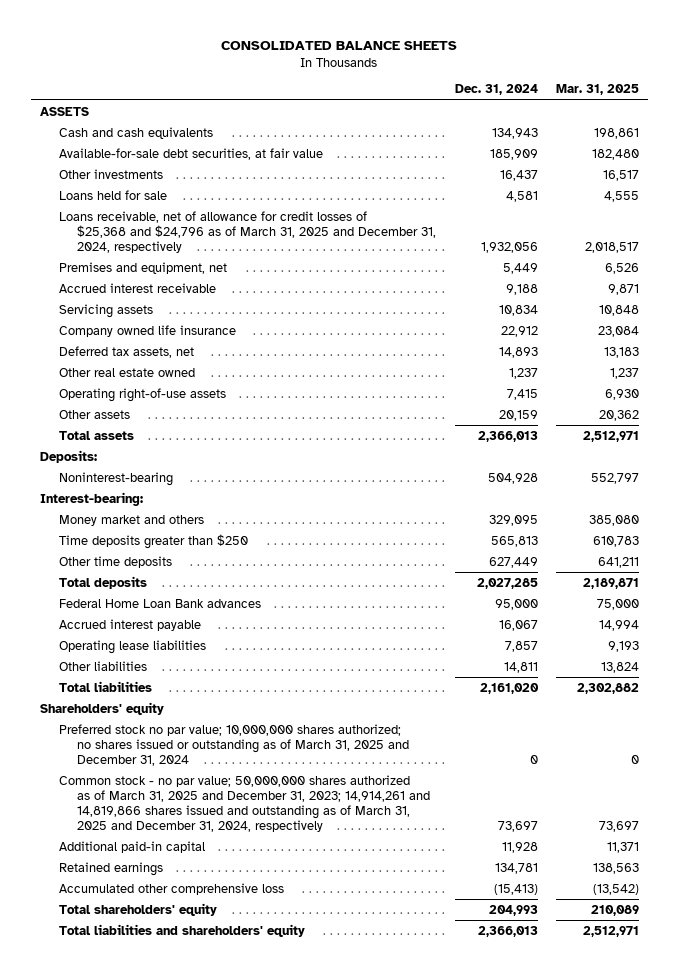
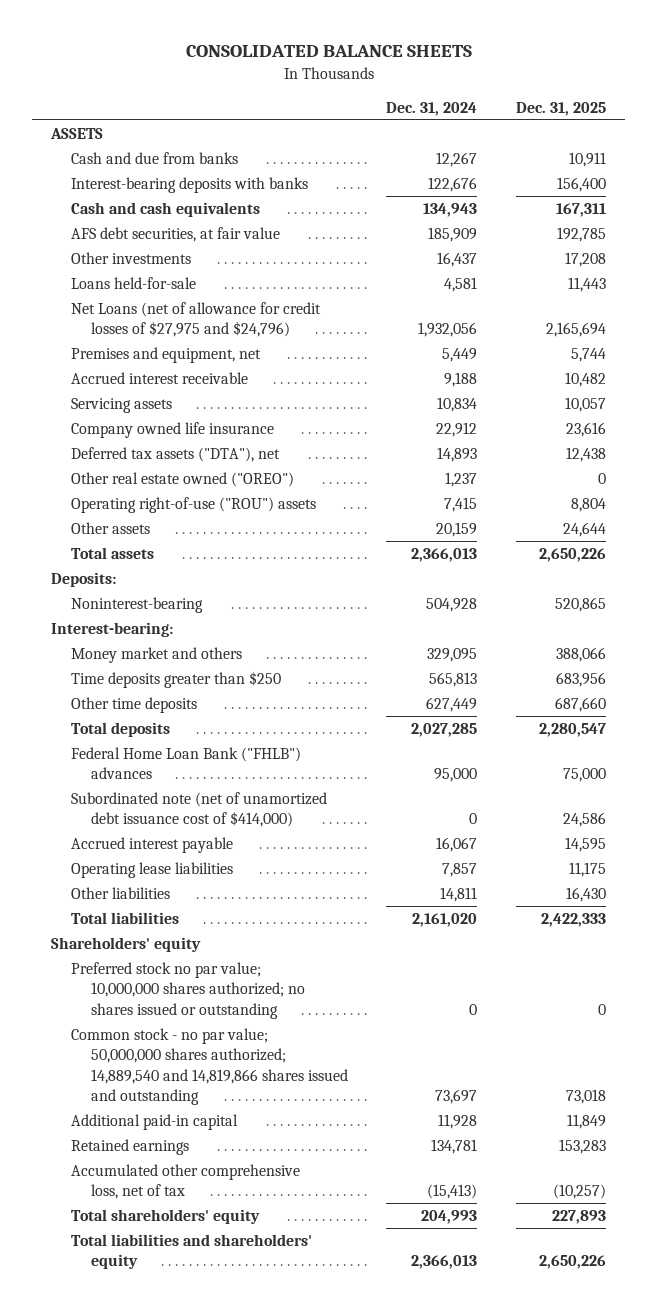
- | Dec. 31, 2024 | Mar. 31, 2025
+ | Dec. 31, 2024 | Dec. 31, 2025
+ Cash and due from banks | 12,267 | 10,911
+ Interest-bearing deposits with banks | 122,676 | 156,400
- Available-for-sale debt securities, at fair value | 185,909 | 182,480
+ AFS debt securities, at fair value | 185,909 | 192,785
- Loans held for sale | 4,581 | 4,555
- Loans receivable, net of allowance for credit losses of $25,368 and $24,796 as of March 31, 2025 and December 31, 2024, respectively | 1,932,056 | 2,018,517
+ Loans held-for-sale | 4,581 | 11,443
+ Net Loans (net of allowance for credit losses of $27,975 and $24,796) | 1,932,056 | 2,165,694
- Deferred tax assets, net | 14,893 | 13,183
- Other real estate owned | 1,237 | 1,237
- Operating right-of-use assets | 7,415 | 6,930
+ Deferred tax assets ("DTA"), net | 14,893 | 12,438
+ Other real estate owned ("OREO") | 1,237 | 0
+ Operating right-of-use ("ROU") assets | 7,415 | 8,804
- Federal Home Loan Bank advances | 95,000 | 75,000
+ Federal Home Loan Bank ("FHLB") advances | 95,000 | 75,000
+ Subordinated note (net of unamortized debt issuance cost of $414,000) | 0 | 24,586
- Preferred stock no par value; 10,000,000 shares authorized; no shares issued or outstanding as of March 31, 2025 and December 31, 2024 | 0 | 0
- Common stock - no par value; 50,000,000 shares authorized as of March 31, 2025 and December 31, 2023; 14,914,261 and 14,819,866 shares issued and outstanding as of March 31, 2025 and December 31, 2024, respectively | 73,697 | 73,697
+ Preferred stock no par value; 10,000,000 shares authorized; no shares issued or outstanding | 0 | 0
+ Common stock - no par value; 50,000,000 shares authorized; 14,889,540 and 14,819,866 shares issued and outstanding | 73,697 | 73,018
- Accumulated other comprehensive loss | (15,413) | (13,542)
+ Accumulated other comprehensive loss, net of tax | (15,413) | (10,257)

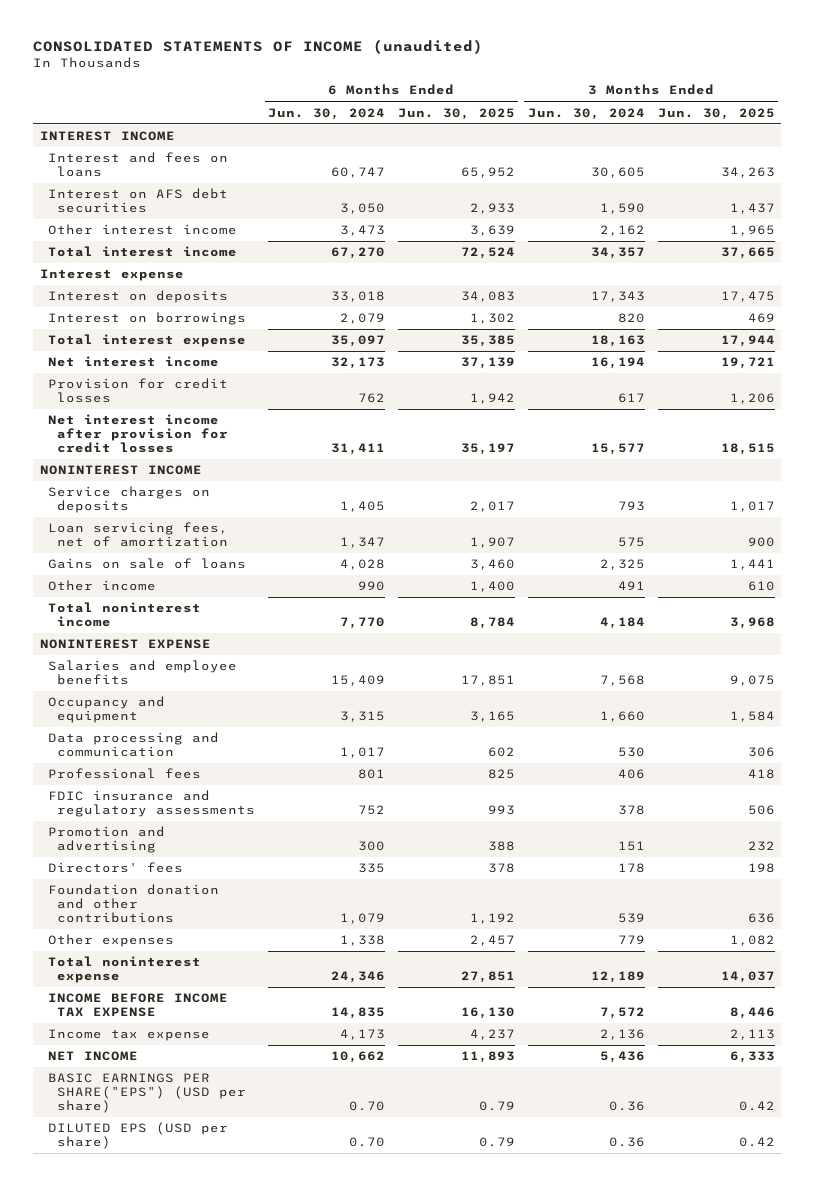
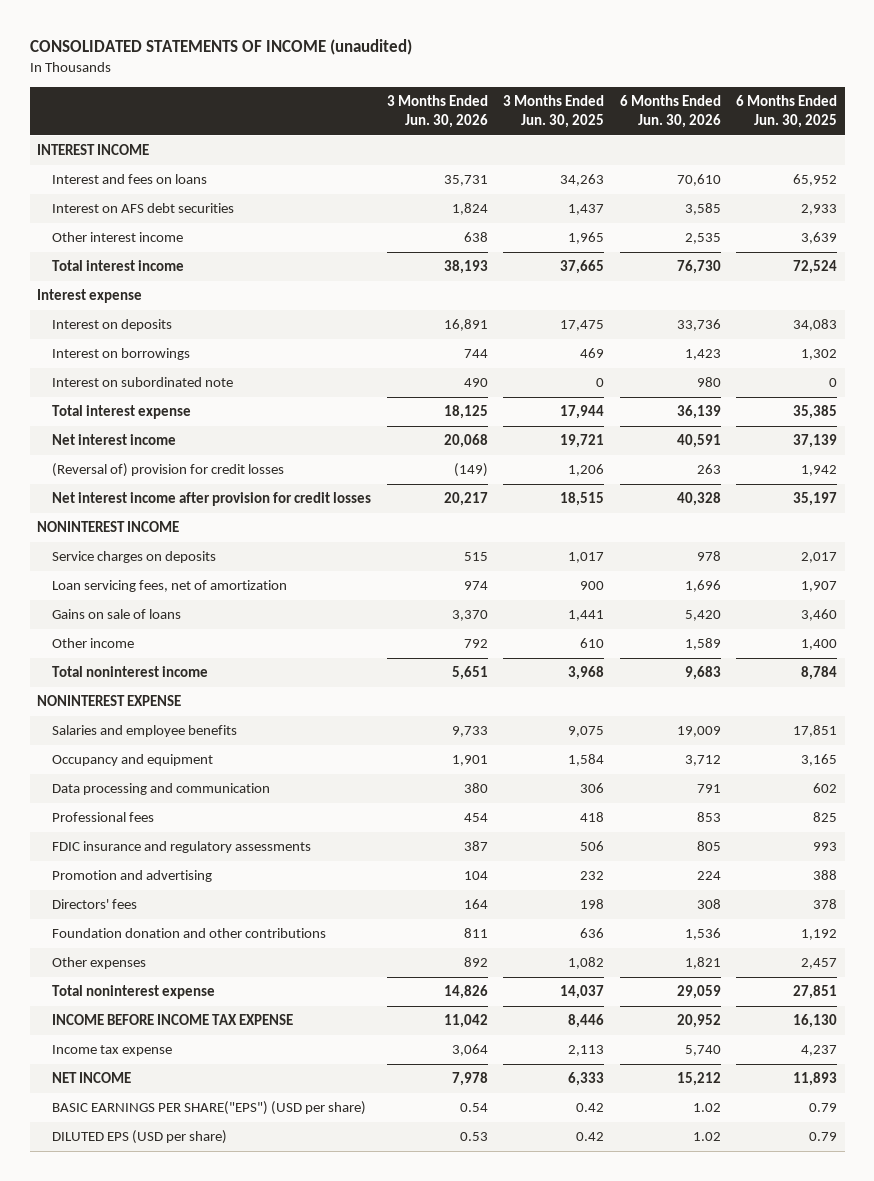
- | 6 Months Ended Jun. 30, 2024 | 6 Months Ended Jun. 30, 2025 | 3 Months Ended Jun. 30, 2024 | 3 Months Ended Jun. 30, 2025
+ | 3 Months Ended Jun. 30, 2026 | 3 Months Ended Jun. 30, 2025 | 6 Months Ended Jun. 30, 2026 | 6 Months Ended Jun. 30, 2025
+ Interest on subordinated note | 490 | 0 | 980 | 0
- Provision for credit losses | 762 | 1,942 | 617 | 1,206
+ (Reversal of) provision for credit losses | (149) | 1,206 | 263 | 1,942

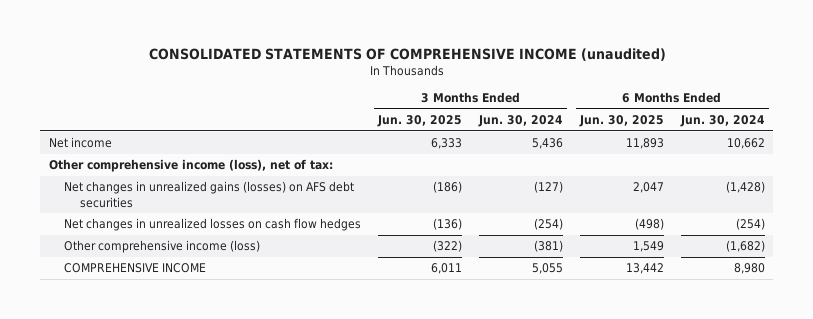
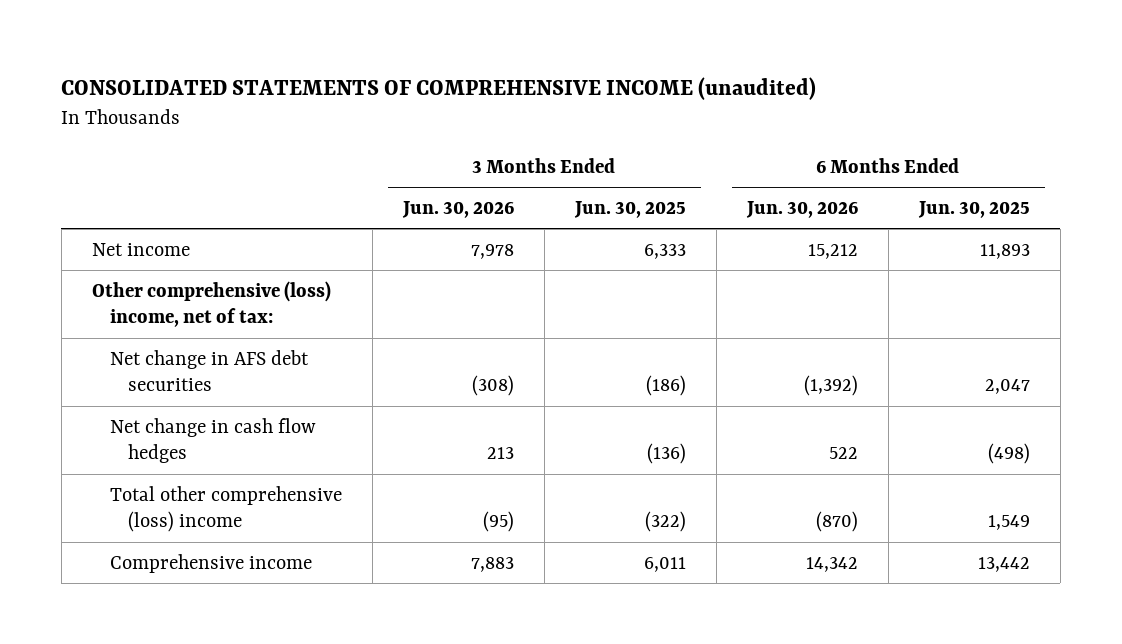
- | 3 Months Ended Jun. 30, 2025 | 3 Months Ended Jun. 30, 2024 | 6 Months Ended Jun. 30, 2025 | 6 Months Ended Jun. 30, 2024
+ | 3 Months Ended Jun. 30, 2026 | 3 Months Ended Jun. 30, 2025 | 6 Months Ended Jun. 30, 2026 | 6 Months Ended Jun. 30, 2025
- Other comprehensive income (loss), net of tax:
- Net changes in unrealized gains (losses) on AFS debt securities | (186) | (127) | 2,047 | (1,428)
- Net changes in unrealized losses on cash flow hedges | (136) | (254) | (498) | (254)
- Other comprehensive income (loss) | (322) | (381) | 1,549 | (1,682)
- COMPREHENSIVE INCOME | 6,011 | 5,055 | 13,442 | 8,980
+ Other comprehensive (loss) income, net of tax:
+ Net change in AFS debt securities | (308) | (186) | (1,392) | 2,047
+ Net change in cash flow hedges | 213 | (136) | 522 | (498)
+ Total other comprehensive (loss) income | (95) | (322) | (870) | 1,549
+ Comprehensive income | 7,883 | 6,011 | 14,342 | 13,442

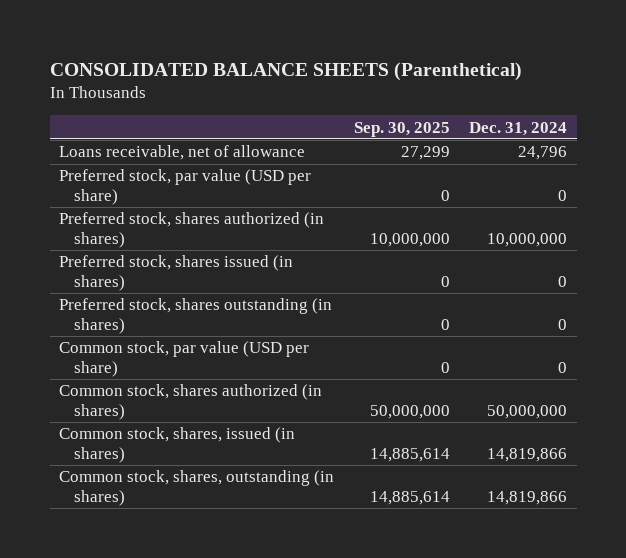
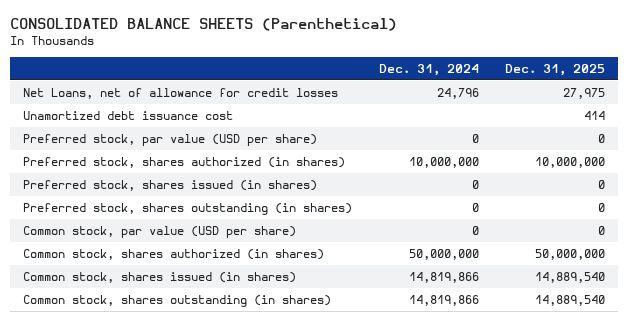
- | Sep. 30, 2025 | Dec. 31, 2024
+ | Dec. 31, 2024 | Dec. 31, 2025
- Loans receivable, net of allowance | 27,299 | 24,796
+ Net Loans, net of allowance for credit losses | 24,796 | 27,975
+ Unamortized debt issuance cost | | 414
- Common stock, shares, issued (in shares) | 14,885,614 | 14,819,866
- Common stock, shares, outstanding (in shares) | 14,885,614 | 14,819,866
+ Common stock, shares issued (in shares) | 14,819,866 | 14,889,540
+ Common stock, shares outstanding (in shares) | 14,819,866 | 14,889,540

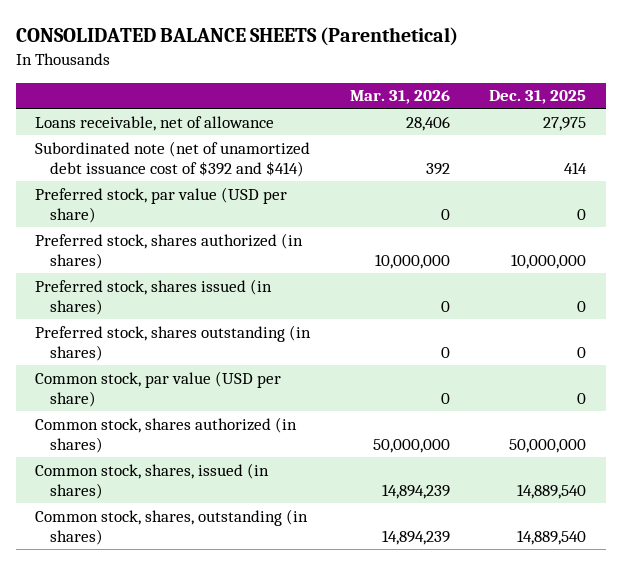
- | Dec. 31, 2024 | Dec. 31, 2025
+ | Mar. 31, 2026 | Dec. 31, 2025
- Net Loans, net of allowance for credit losses | 24,796 | 27,975
- Unamortized debt issuance cost | | 414
+ Loans receivable, net of allowance | 28,406 | 27,975
+ Subordinated note (net of unamortized debt issuance cost of $392 and $414) | 392 | 414
- Common stock, shares issued (in shares) | 14,819,866 | 14,889,540
- Common stock, shares outstanding (in shares) | 14,819,866 | 14,889,540
+ Common stock, shares, issued (in shares) | 14,894,239 | 14,889,540
+ Common stock, shares, outstanding (in shares) | 14,894,239 | 14,889,540

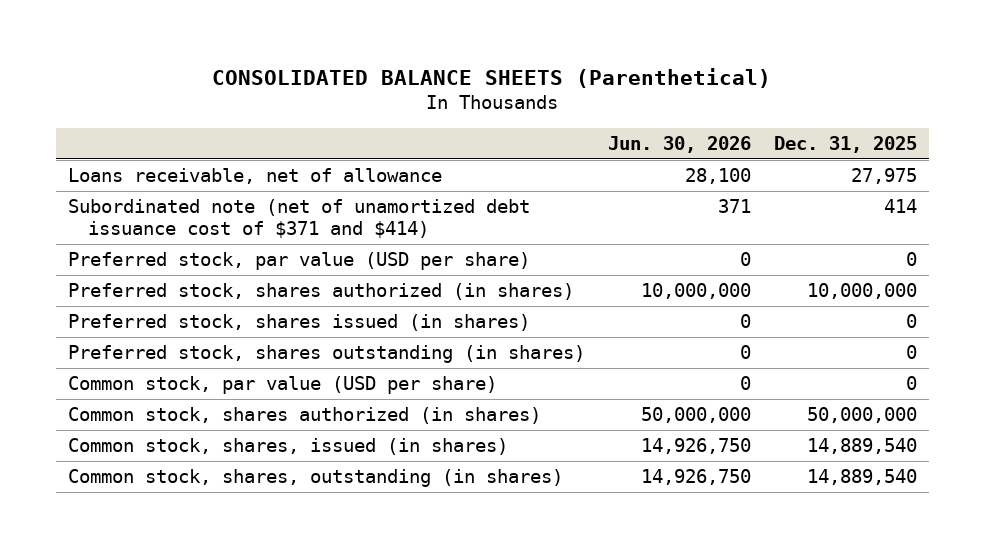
- | Mar. 31, 2026 | Dec. 31, 2025
+ | Jun. 30, 2026 | Dec. 31, 2025
- Subordinated note (net of unamortized debt issuance cost of $392 and $414) | 392 | 414
+ Subordinated note (net of unamortized debt issuance cost of $371 and $414) | 371 | 414

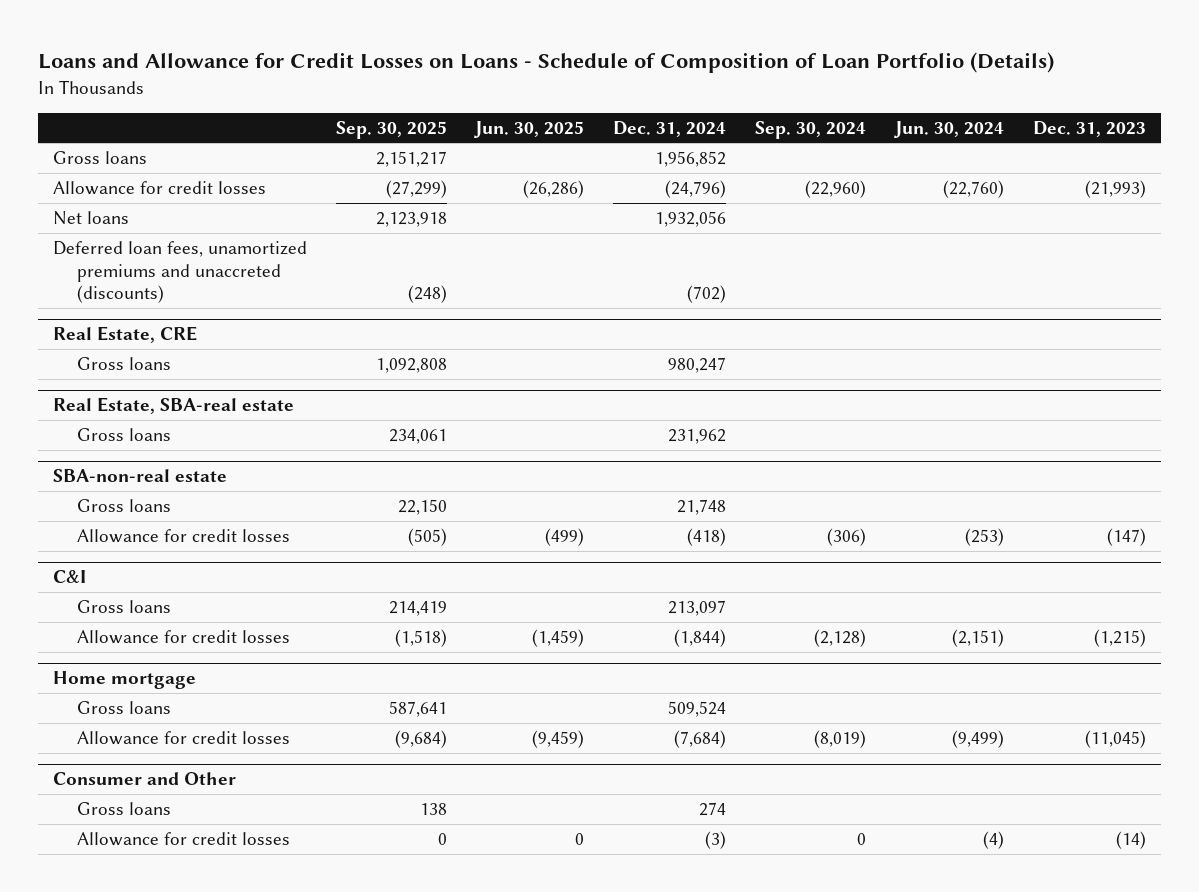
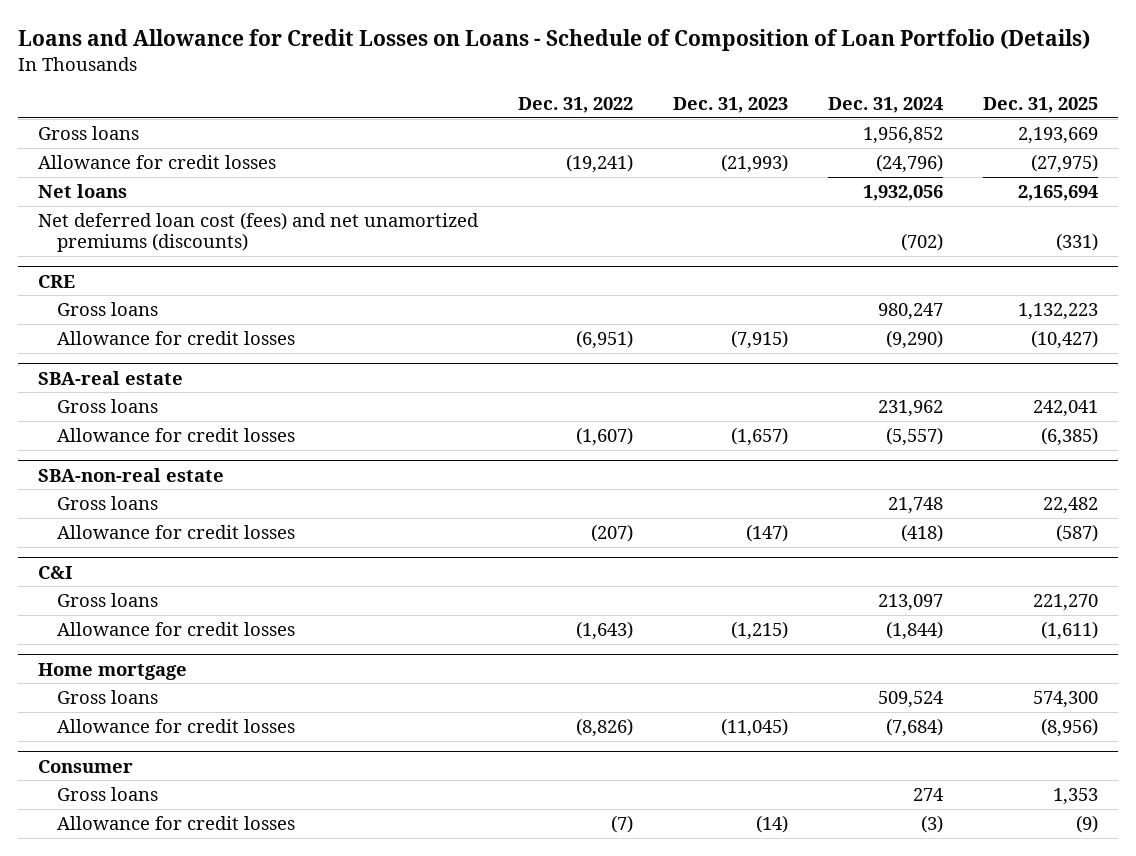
- | Sep. 30, 2025 | Jun. 30, 2025 | Dec. 31, 2024 | Sep. 30, 2024 | Jun. 30, 2024 | Dec. 31, 2023
+ | Dec. 31, 2022 | Dec. 31, 2023 | Dec. 31, 2024 | Dec. 31, 2025
- Deferred loan fees, unamortized premiums and unaccreted (discounts) | (248) | | (702) | | |
- Real Estate, CRE
+ Net deferred loan cost (fees) and net unamortized premiums (discounts) | | | (702) | (331)
+ CRE
- Real Estate, SBA-real estate
+ Allowance for credit losses | (6,951) | (7,915) | (9,290) | (10,427)
+ SBA-real estate
+ Allowance for credit losses | (1,607) | (1,657) | (5,557) | (6,385)
- Consumer and Other
+ Consumer

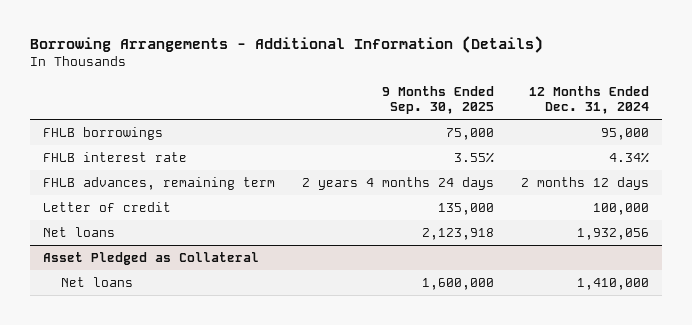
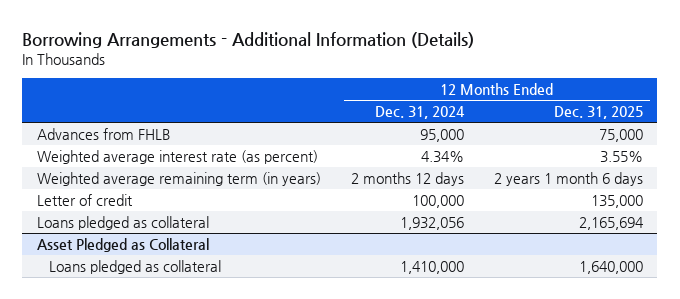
- | 9 Months Ended Sep. 30, 2025 | 12 Months Ended Dec. 31, 2024
+ | 12 Months Ended Dec. 31, 2024 | 12 Months Ended Dec. 31, 2025
- FHLB borrowings | 75,000 | 95,000
- FHLB interest rate | 3.55% | 4.34%
- FHLB advances, remaining term | 2 years 4 months 24 days | 2 months 12 days
+ Advances from FHLB | 95,000 | 75,000
+ Weighted average interest rate (as percent) | 4.34% | 3.55%
+ Weighted average remaining term (in years) | 2 months 12 days | 2 years 1 month 6 days
- Net loans | 2,123,918 | 1,932,056
+ Loans pledged as collateral | 1,932,056 | 2,165,694
@ Asset Pledged as Collateral
- Net loans | 1,600,000 | 1,410,000
+ Loans pledged as collateral | 1,410,000 | 1,640,000

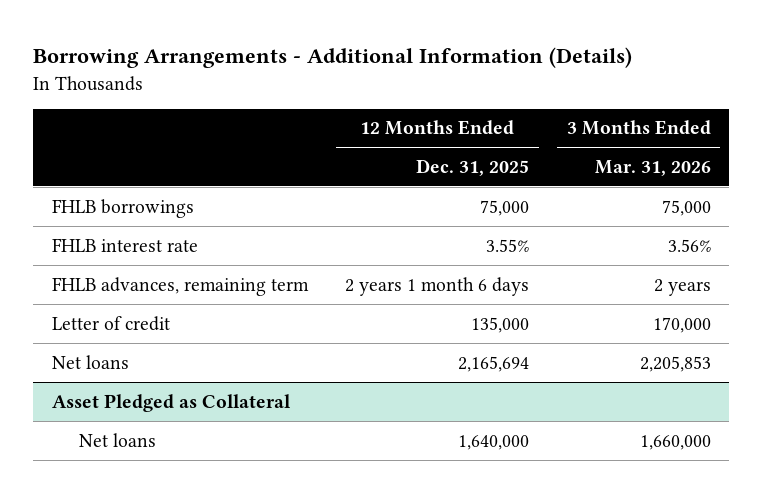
- | 12 Months Ended Dec. 31, 2024 | 12 Months Ended Dec. 31, 2025
+ | 12 Months Ended Dec. 31, 2025 | 3 Months Ended Mar. 31, 2026
- Advances from FHLB | 95,000 | 75,000
- Weighted average interest rate (as percent) | 4.34% | 3.55%
- Weighted average remaining term (in years) | 2 months 12 days | 2 years 1 month 6 days
+ FHLB borrowings | 75,000 | 75,000
+ FHLB interest rate | 3.55% | 3.56%
+ FHLB advances, remaining term | 2 years 1 month 6 days | 2 years
- Loans pledged as collateral | 1,932,056 | 2,165,694
+ Net loans | 2,165,694 | 2,205,853
@ Asset Pledged as Collateral
- Loans pledged as collateral | 1,410,000 | 1,640,000
+ Net loans | 1,640,000 | 1,660,000

